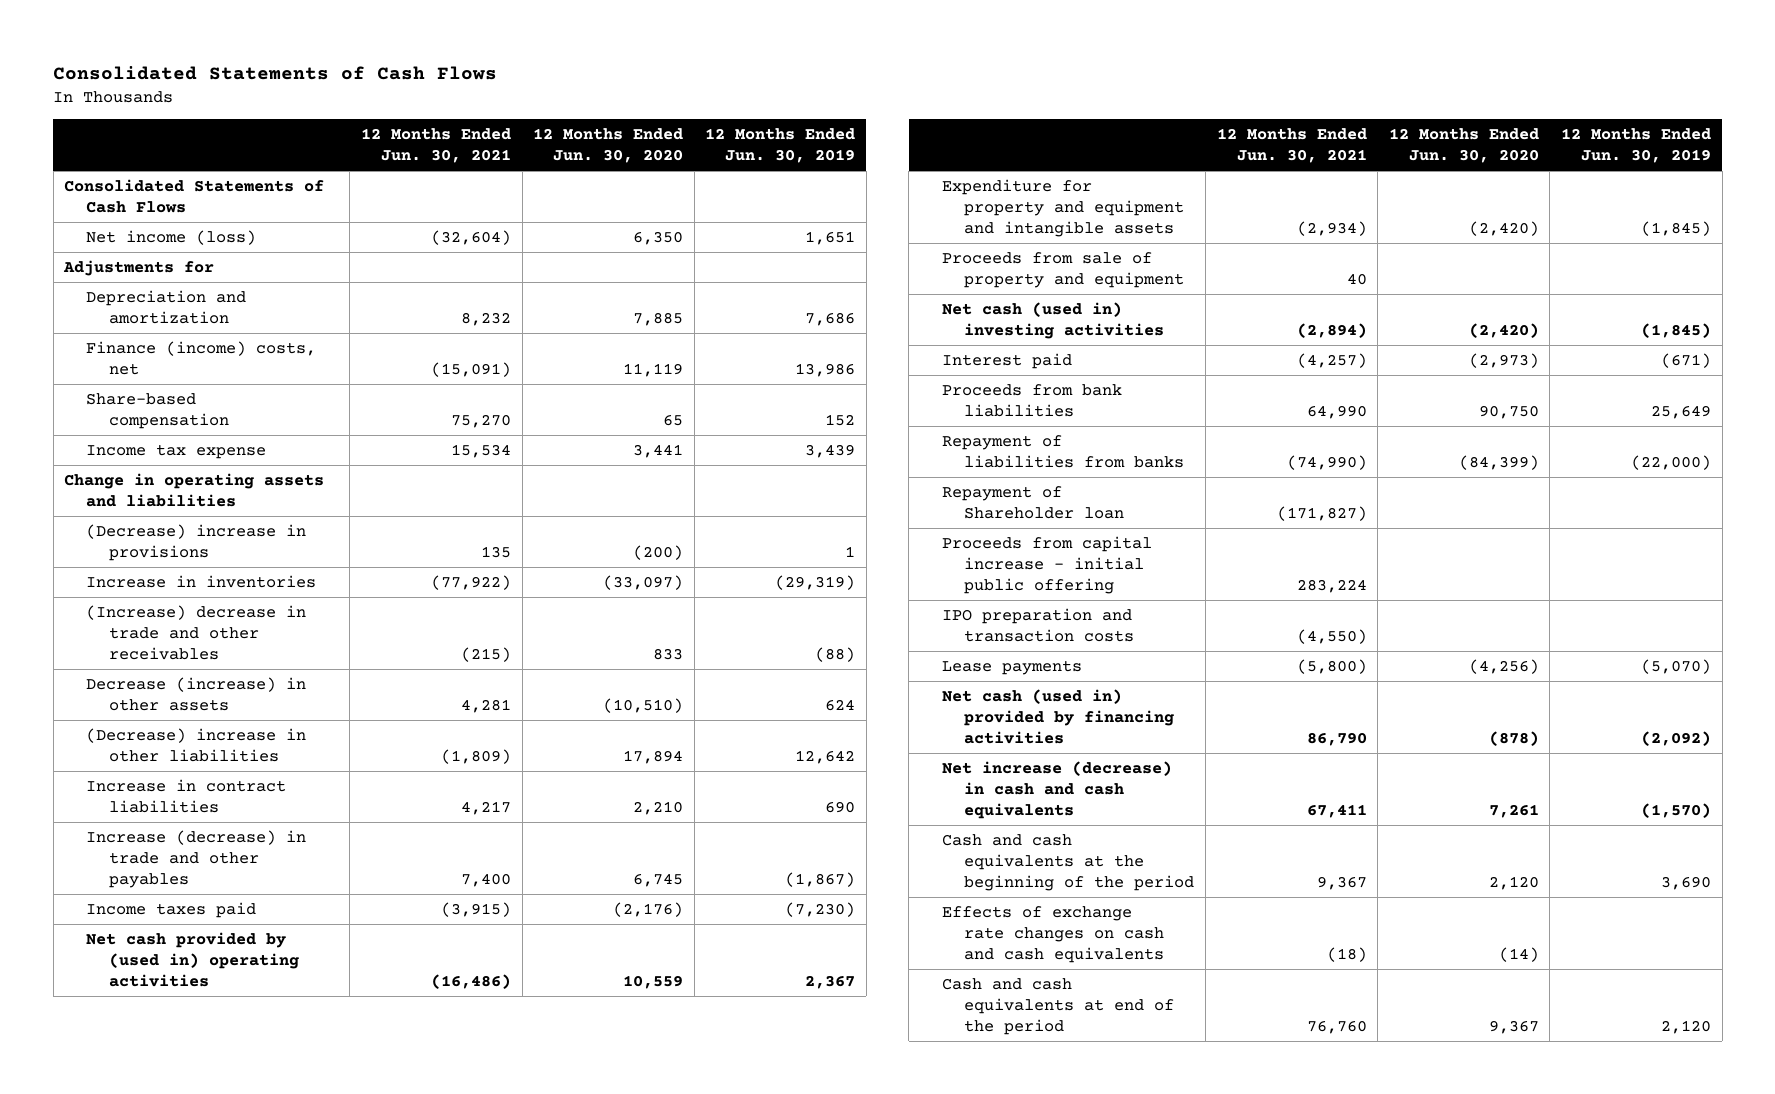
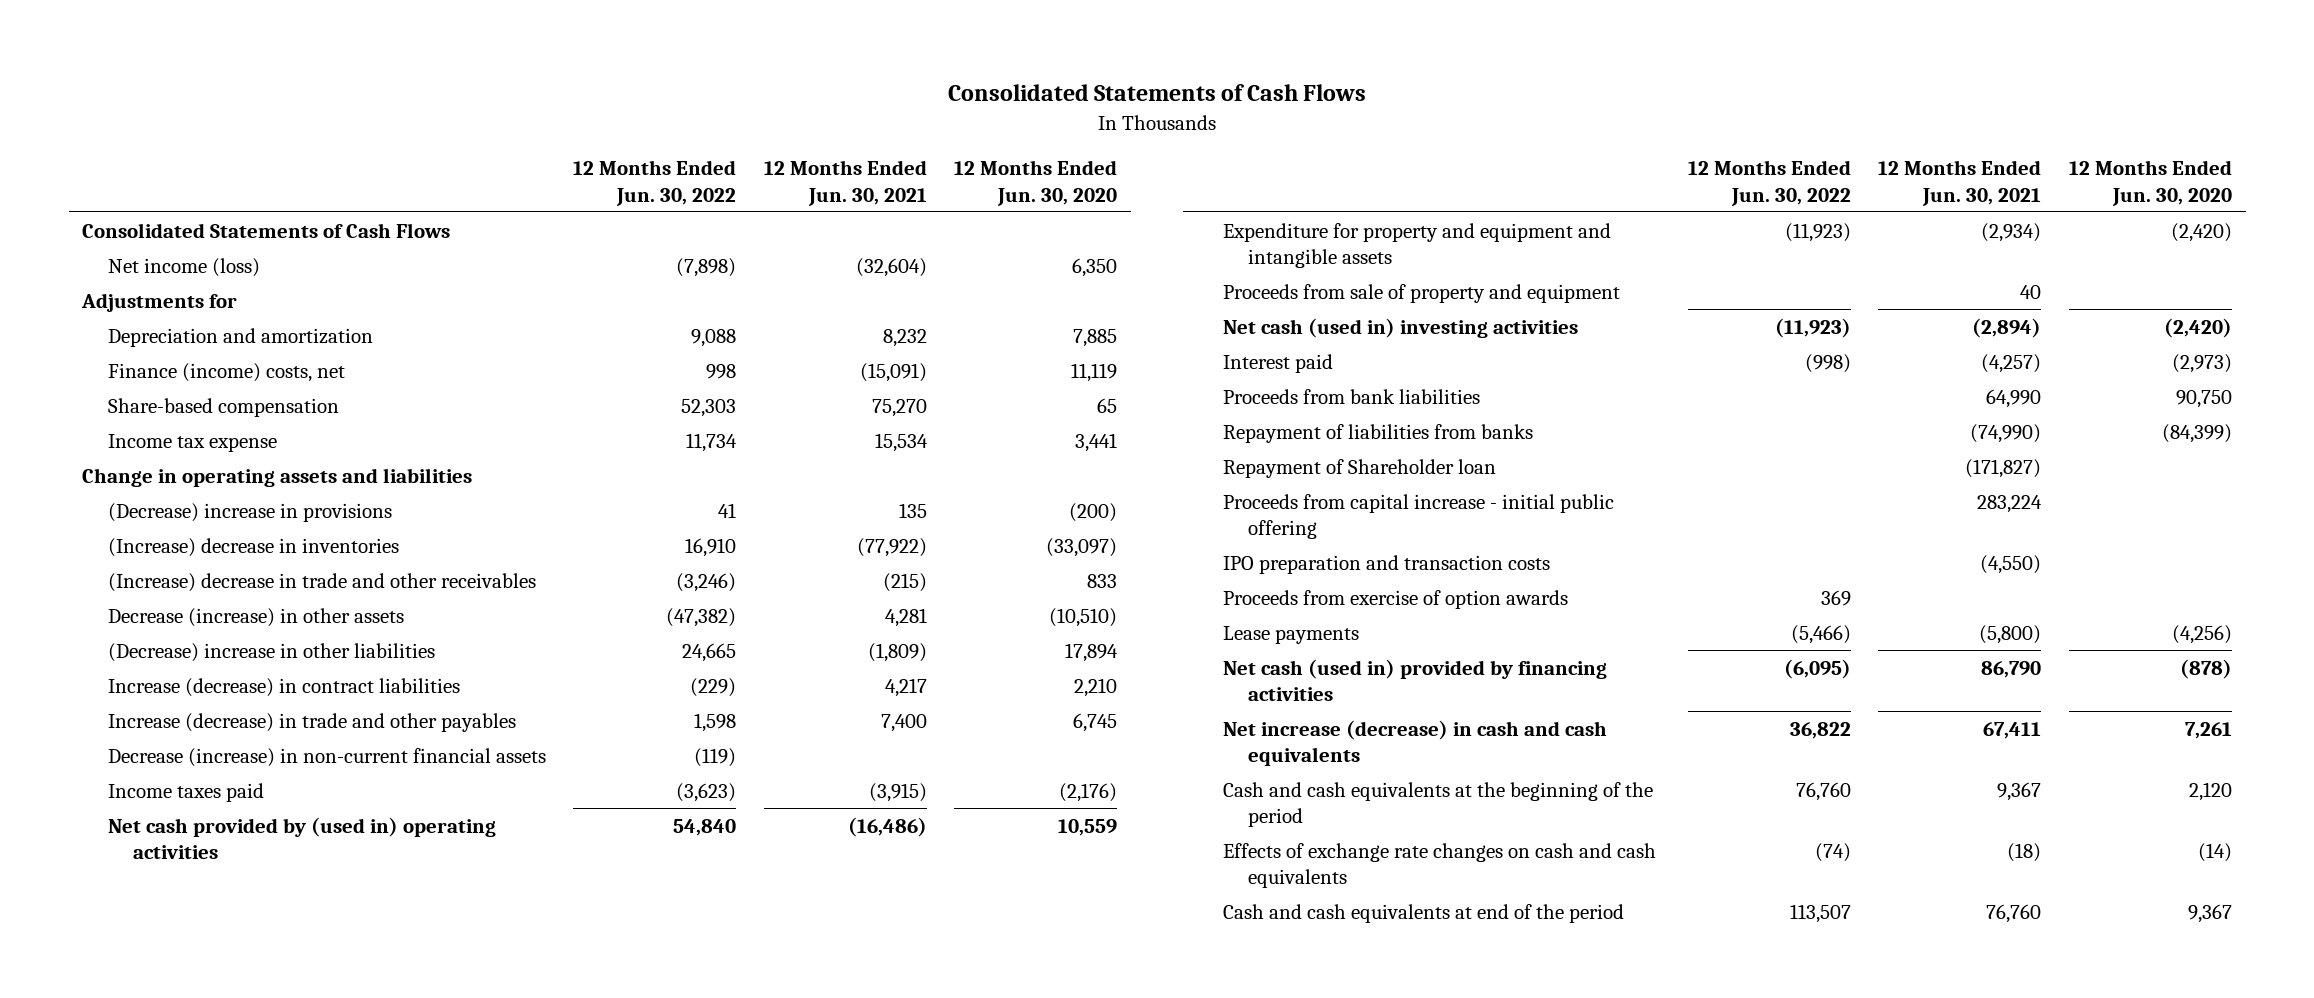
- | 12 Months Ended Jun. 30, 2021 | 12 Months Ended Jun. 30, 2020 | 12 Months Ended Jun. 30, 2019
+ | 12 Months Ended Jun. 30, 2022 | 12 Months Ended Jun. 30, 2021 | 12 Months Ended Jun. 30, 2020
- Increase in inventories | (77,922) | (33,097) | (29,319)
+ (Increase) decrease in inventories | 16,910 | (77,922) | (33,097)
- Increase in contract liabilities | 4,217 | 2,210 | 690
+ Increase (decrease) in contract liabilities | (229) | 4,217 | 2,210
+ Decrease (increase) in non-current financial assets | (119) | |
+ Proceeds from exercise of option awards | 369 | |

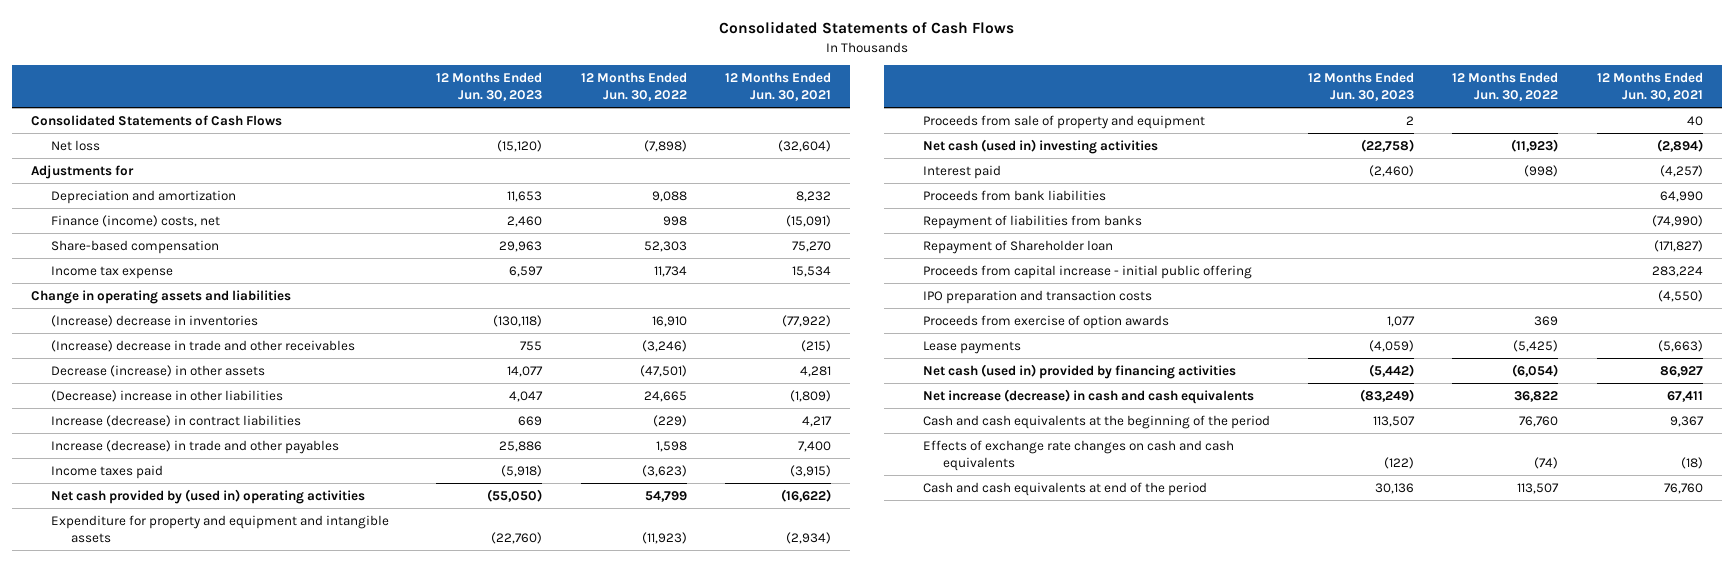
- | 12 Months Ended Jun. 30, 2022 | 12 Months Ended Jun. 30, 2021 | 12 Months Ended Jun. 30, 2020
+ | 12 Months Ended Jun. 30, 2023 | 12 Months Ended Jun. 30, 2022 | 12 Months Ended Jun. 30, 2021
- Net income (loss) | (7,898) | (32,604) | 6,350
+ Net loss | (15,120) | (7,898) | (32,604)
- (Decrease) increase in provisions | 41 | 135 | (200)
- Decrease (increase) in other assets | (47,382) | 4,281 | (10,510)
+ Decrease (increase) in other assets | 14,077 | (47,501) | 4,281
- Decrease (increase) in non-current financial assets | (119) | |
- Net cash provided by (used in) operating activities | 54,840 | (16,486) | 10,559
+ Net cash provided by (used in) operating activities | (55,050) | 54,799 | (16,622)
- Lease payments | (5,466) | (5,800) | (4,256)
- Net cash (used in) provided by financing activities | (6,095) | 86,790 | (878)
+ Lease payments | (4,059) | (5,425) | (5,663)
+ Net cash (used in) provided by financing activities | (5,442) | (6,054) | 86,927

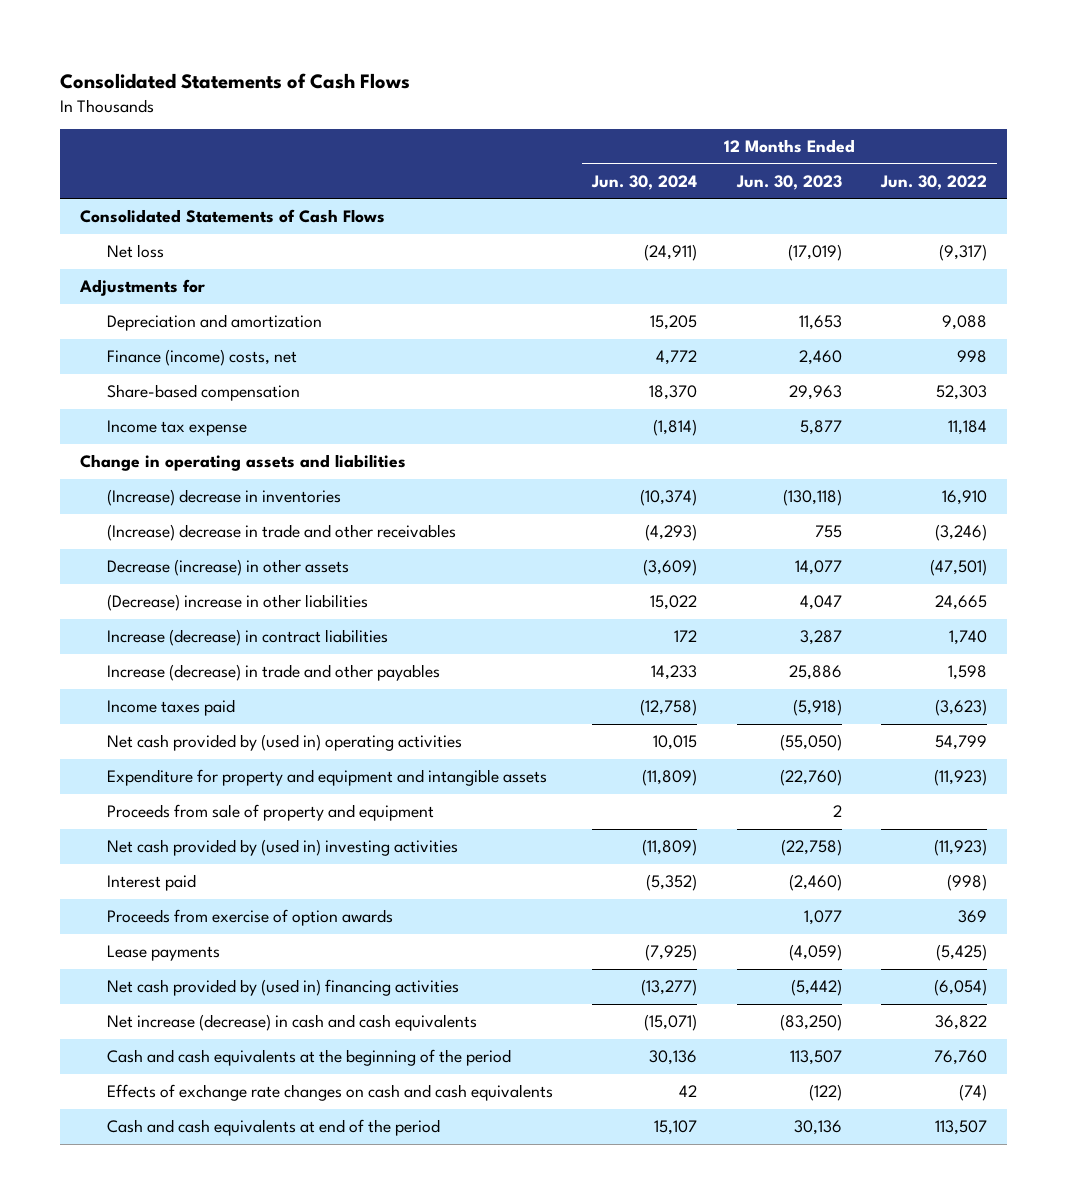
- | 12 Months Ended Jun. 30, 2023 | 12 Months Ended Jun. 30, 2022 | 12 Months Ended Jun. 30, 2021
+ | 12 Months Ended Jun. 30, 2024 | 12 Months Ended Jun. 30, 2023 | 12 Months Ended Jun. 30, 2022
- Net loss | (15,120) | (7,898) | (32,604)
+ Net loss | (24,911) | (17,019) | (9,317)
- Income tax expense | 6,597 | 11,734 | 15,534
+ Income tax expense | (1,814) | 5,877 | 11,184
- Increase (decrease) in contract liabilities | 669 | (229) | 4,217
+ Increase (decrease) in contract liabilities | 172 | 3,287 | 1,740
- Net cash (used in) investing activities | (22,758) | (11,923) | (2,894)
+ Net cash provided by (used in) investing activities | (11,809) | (22,758) | (11,923)
- Proceeds from bank liabilities | | | 64,990
- Repayment of liabilities from banks | | | (74,990)
- Repayment of Shareholder loan | | | (171,827)
- Proceeds from capital increase - initial public offering | | | 283,224
- IPO preparation and transaction costs | | | (4,550)
- Net cash (used in) provided by financing activities | (5,442) | (6,054) | 86,927
- Net increase (decrease) in cash and cash equivalents | (83,249) | 36,822 | 67,411
+ Net cash provided by (used in) financing activities | (13,277) | (5,442) | (6,054)
+ Net increase (decrease) in cash and cash equivalents | (15,071) | (83,250) | 36,822

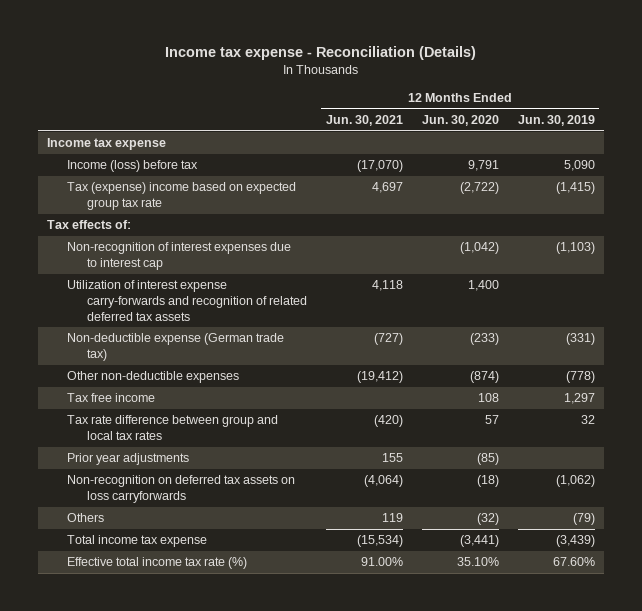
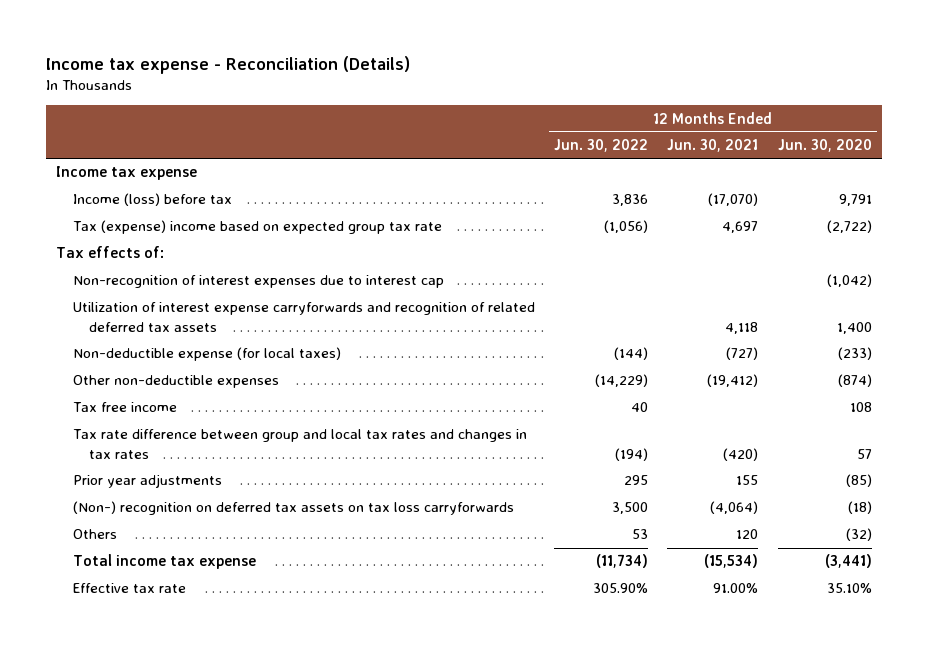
- | 12 Months Ended Jun. 30, 2021 | 12 Months Ended Jun. 30, 2020 | 12 Months Ended Jun. 30, 2019
+ | 12 Months Ended Jun. 30, 2022 | 12 Months Ended Jun. 30, 2021 | 12 Months Ended Jun. 30, 2020
- Utilization of interest expense carry-forwards and recognition of related deferred tax assets | 4,118 | 1,400 |
- Non-deductible expense (German trade tax) | (727) | (233) | (331)
+ Utilization of interest expense carryforwards and recognition of related deferred tax assets | | 4,118 | 1,400
+ Non-deductible expense (for local taxes) | (144) | (727) | (233)
- Tax rate difference between group and local tax rates | (420) | 57 | 32
+ Tax rate difference between group and local tax rates and changes in tax rates | (194) | (420) | 57
- Non-recognition on deferred tax assets on loss carryforwards | (4,064) | (18) | (1,062)
- Others | 119 | (32) | (79)
+ (Non-) recognition on deferred tax assets on tax loss carryforwards | 3,500 | (4,064) | (18)
+ Others | 53 | 120 | (32)
- Effective total income tax rate (%) | 91.00% | 35.10% | 67.60%
+ Effective tax rate | 305.90% | 91.00% | 35.10%

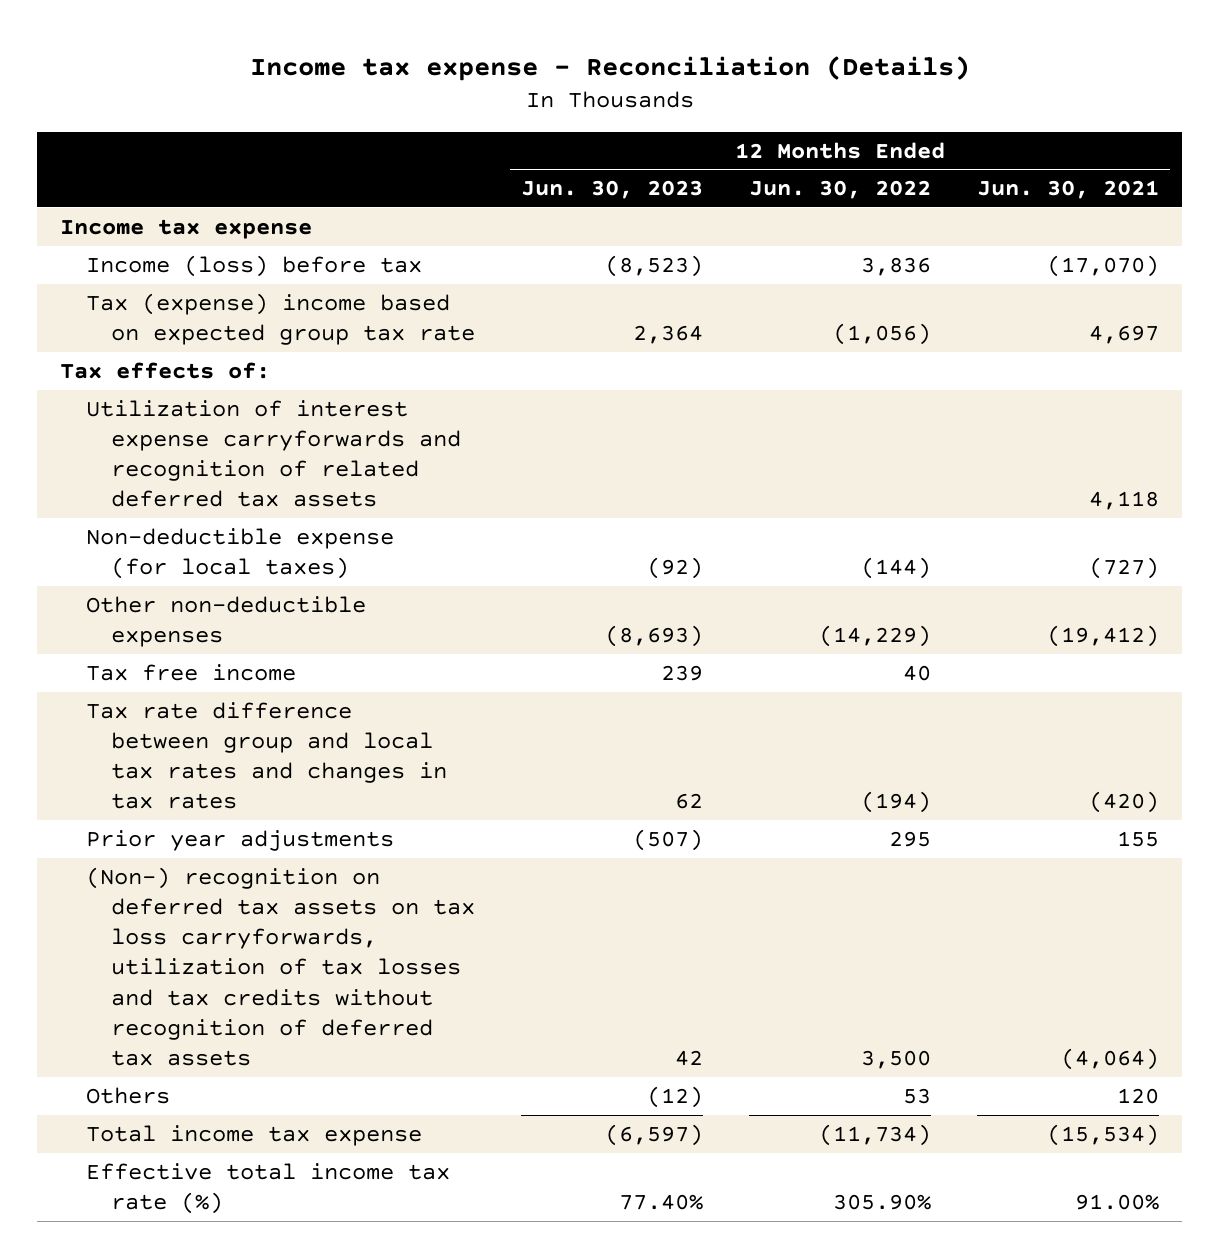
- | 12 Months Ended Jun. 30, 2022 | 12 Months Ended Jun. 30, 2021 | 12 Months Ended Jun. 30, 2020
+ | 12 Months Ended Jun. 30, 2023 | 12 Months Ended Jun. 30, 2022 | 12 Months Ended Jun. 30, 2021
- Non-recognition of interest expenses due to interest cap | | | (1,042)
- (Non-) recognition on deferred tax assets on tax loss carryforwards | 3,500 | (4,064) | (18)
+ (Non-) recognition on deferred tax assets on tax loss carryforwards, utilization of tax losses and tax credits without recognition of deferred tax assets | 42 | 3,500 | (4,064)
- Effective tax rate | 305.90% | 91.00% | 35.10%
+ Effective total income tax rate (%) | 77.40% | 305.90% | 91.00%

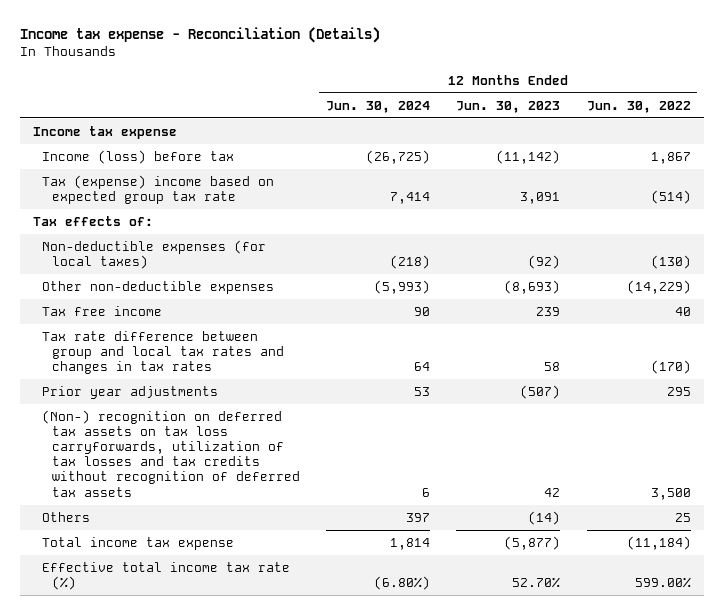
- | 12 Months Ended Jun. 30, 2023 | 12 Months Ended Jun. 30, 2022 | 12 Months Ended Jun. 30, 2021
+ | 12 Months Ended Jun. 30, 2024 | 12 Months Ended Jun. 30, 2023 | 12 Months Ended Jun. 30, 2022
- Income (loss) before tax | (8,523) | 3,836 | (17,070)
- Tax (expense) income based on expected group tax rate | 2,364 | (1,056) | 4,697
+ Income (loss) before tax | (26,725) | (11,142) | 1,867
+ Tax (expense) income based on expected group tax rate | 7,414 | 3,091 | (514)
- Utilization of interest expense carryforwards and recognition of related deferred tax assets | | | 4,118
- Non-deductible expense (for local taxes) | (92) | (144) | (727)
+ Non-deductible expenses (for local taxes) | (218) | (92) | (130)
- Tax rate difference between group and local tax rates and changes in tax rates | 62 | (194) | (420)
+ Tax rate difference between group and local tax rates and changes in tax rates | 64 | 58 | (170)
- Others | (12) | 53 | 120
- Total income tax expense | (6,597) | (11,734) | (15,534)
- Effective total income tax rate (%) | 77.40% | 305.90% | 91.00%
+ Others | 397 | (14) | 25
+ Total income tax expense | 1,814 | (5,877) | (11,184)
+ Effective total income tax rate (%) | (6.80%) | 52.70% | 599.00%

